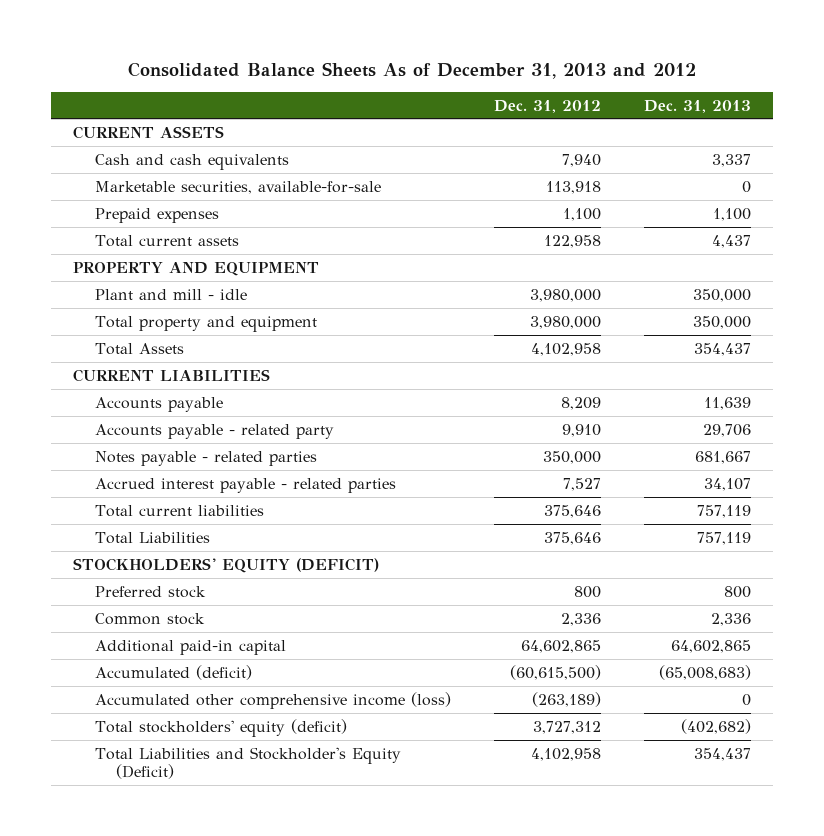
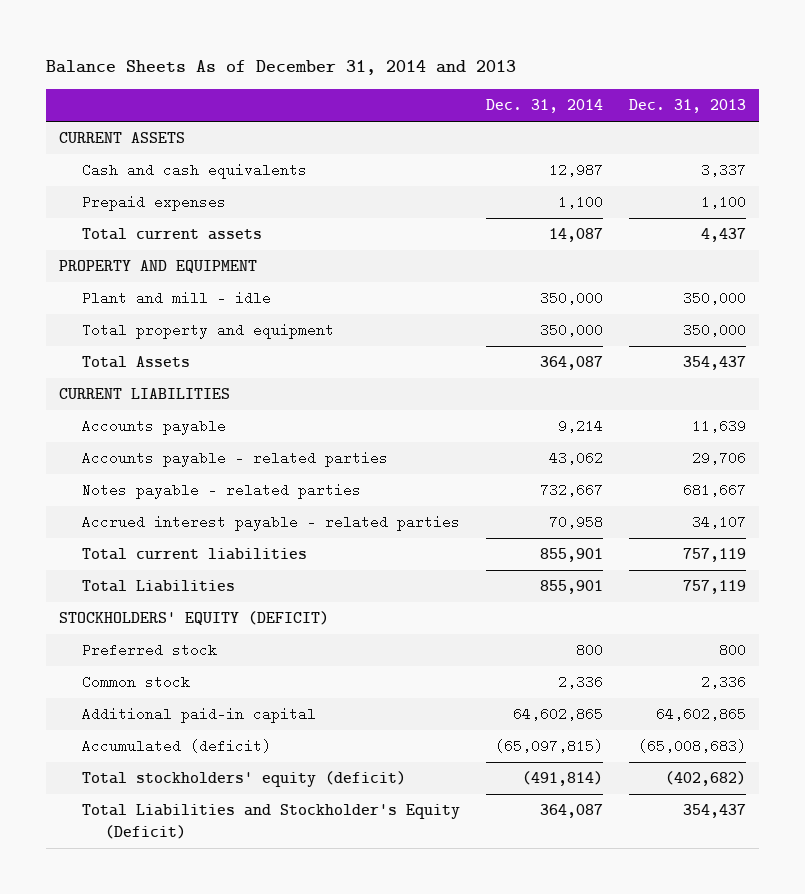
- Consolidated Balance Sheets As of December 31, 2013 and 2012
+ Balance Sheets As of December 31, 2014 and 2013
- | Dec. 31, 2012 | Dec. 31, 2013
+ | Dec. 31, 2014 | Dec. 31, 2013
- Marketable securities, available-for-sale | 113,918 | 0
- Accounts payable - related party | 9,910 | 29,706
+ Accounts payable - related parties | 43,062 | 29,706
- Accumulated other comprehensive income (loss) | (263,189) | 0

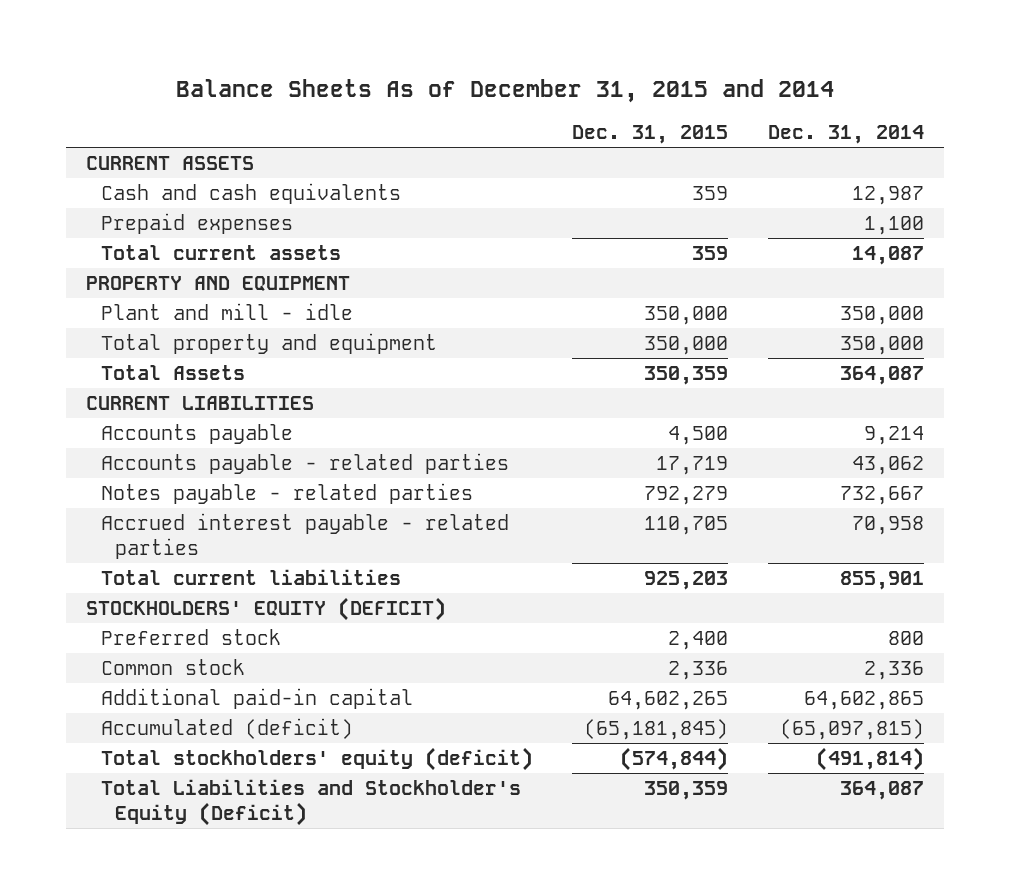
- Balance Sheets As of December 31, 2014 and 2013
+ Balance Sheets As of December 31, 2015 and 2014
- | Dec. 31, 2014 | Dec. 31, 2013
+ | Dec. 31, 2015 | Dec. 31, 2014
- Total Liabilities | 855,901 | 757,119

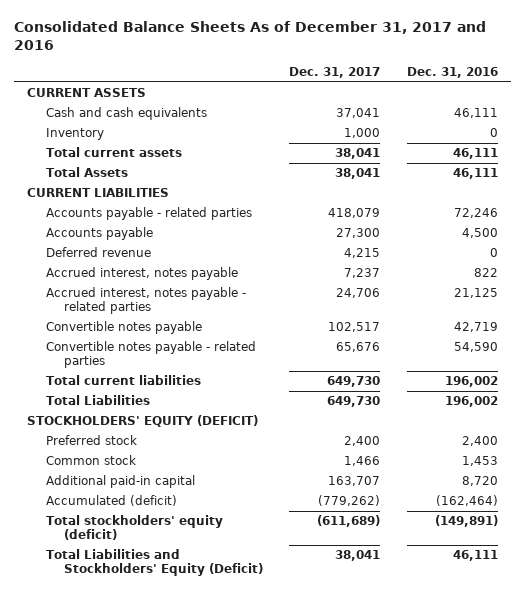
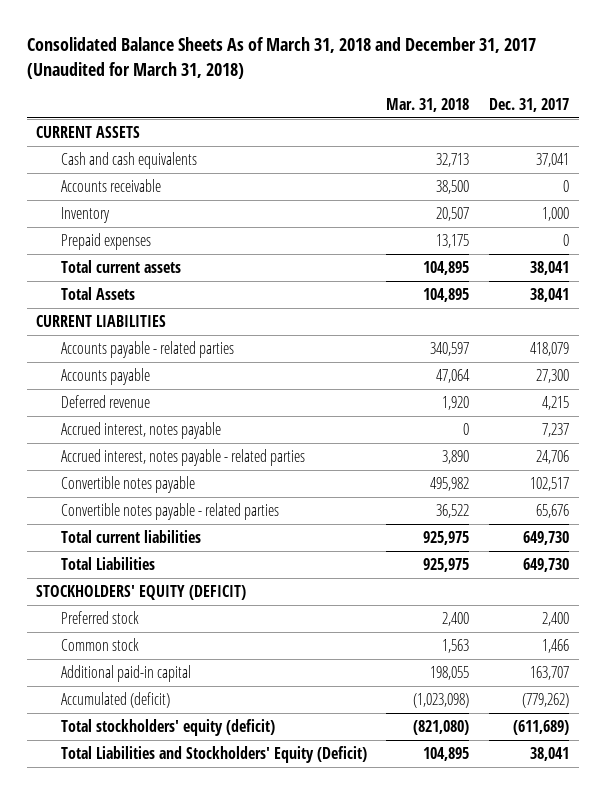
- Consolidated Balance Sheets As of December 31, 2017 and 2016
+ Consolidated Balance Sheets As of March 31, 2018 and December 31, 2017 (Unaudited for March 31, 2018)
- | Dec. 31, 2017 | Dec. 31, 2016
+ | Mar. 31, 2018 | Dec. 31, 2017
+ Accounts receivable | 38,500 | 0
+ Prepaid expenses | 13,175 | 0

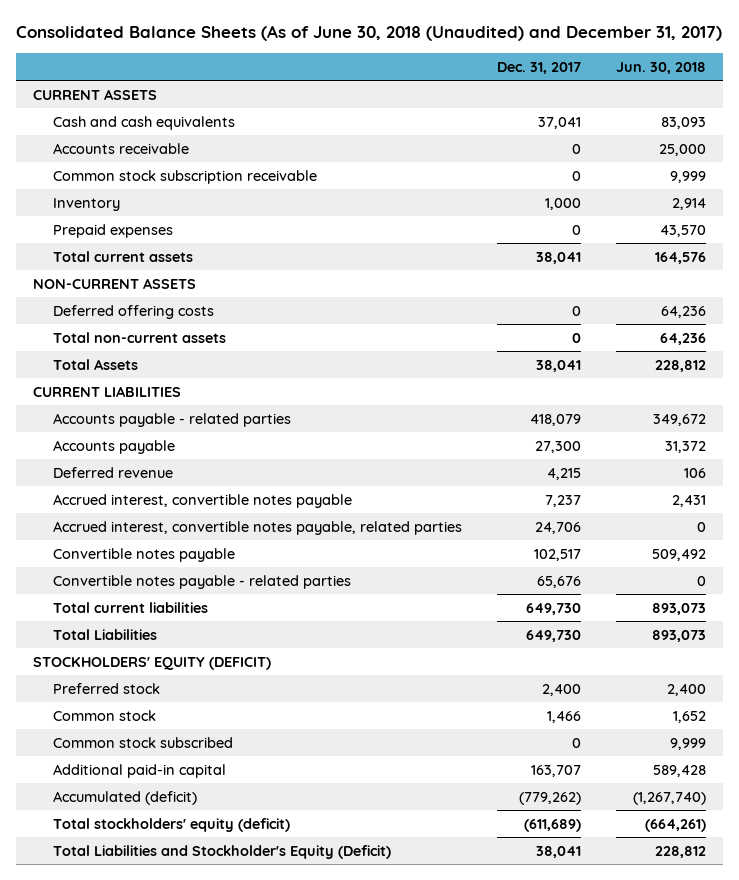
- Consolidated Balance Sheets As of March 31, 2018 and December 31, 2017 (Unaudited for March 31, 2018)
+ Consolidated Balance Sheets (As of June 30, 2018 (Unaudited) and December 31, 2017)
- | Mar. 31, 2018 | Dec. 31, 2017
+ | Dec. 31, 2017 | Jun. 30, 2018
+ Common stock subscription receivable | 0 | 9,999
+ NON-CURRENT ASSETS
+ Deferred offering costs | 0 | 64,236
+ Total non-current assets | 0 | 64,236
- Accrued interest, notes payable | 0 | 7,237
- Accrued interest, notes payable - related parties | 3,890 | 24,706
+ Accrued interest, convertible notes payable | 7,237 | 2,431
+ Accrued interest, convertible notes payable, related parties | 24,706 | 0
+ Common stock subscribed | 0 | 9,999
- Total Liabilities and Stockholders' Equity (Deficit) | 104,895 | 38,041
+ Total Liabilities and Stockholder's Equity (Deficit) | 38,041 | 228,812

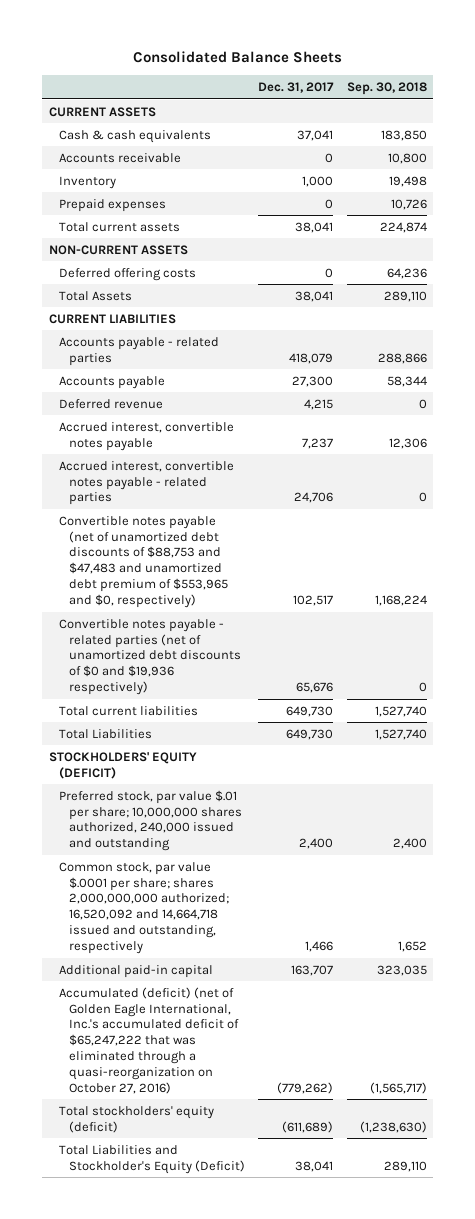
- Consolidated Balance Sheets (As of June 30, 2018 (Unaudited) and December 31, 2017)
+ Consolidated Balance Sheets
- | Dec. 31, 2017 | Jun. 30, 2018
+ | Dec. 31, 2017 | Sep. 30, 2018
- Cash and cash equivalents | 37,041 | 83,093
+ Cash & cash equivalents | 37,041 | 183,850
- Common stock subscription receivable | 0 | 9,999
- Total non-current assets | 0 | 64,236
- Accrued interest, convertible notes payable, related parties | 24,706 | 0
- Convertible notes payable | 102,517 | 509,492
- Convertible notes payable - related parties | 65,676 | 0
+ Accrued interest, convertible notes payable - related parties | 24,706 | 0
+ Convertible notes payable (net of unamortized debt discounts of $88,753 and $47,483 and unamortized debt premium of $553,965 and $0, respectively) | 102,517 | 1,168,224
+ Convertible notes payable - related parties (net of unamortized debt discounts of $0 and $19,936 respectively) | 65,676 | 0
- Preferred stock | 2,400 | 2,400
- Common stock | 1,466 | 1,652
- Common stock subscribed | 0 | 9,999
+ Preferred stock, par value $.01 per share; 10,000,000 shares authorized, 240,000 issued and outstanding | 2,400 | 2,400
+ Common stock, par value $.0001 per share; shares 2,000,000,000 authorized; 16,520,092 and 14,664,718 issued and outstanding, respectively | 1,466 | 1,652
- Accumulated (deficit) | (779,262) | (1,267,740)
+ Accumulated (deficit) (net of Golden Eagle International, Inc.'s accumulated deficit of $65,247,222 that was eliminated through a quasi-reorganization on October 27, 2016) | (779,262) | (1,565,717)

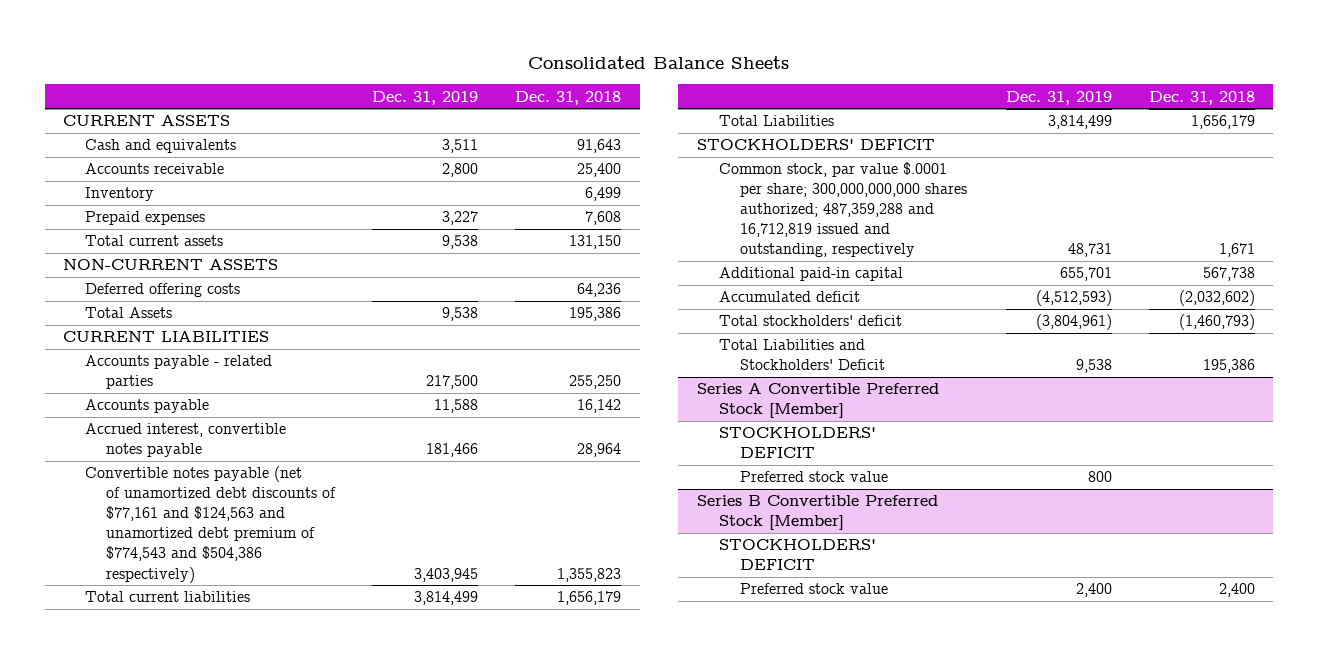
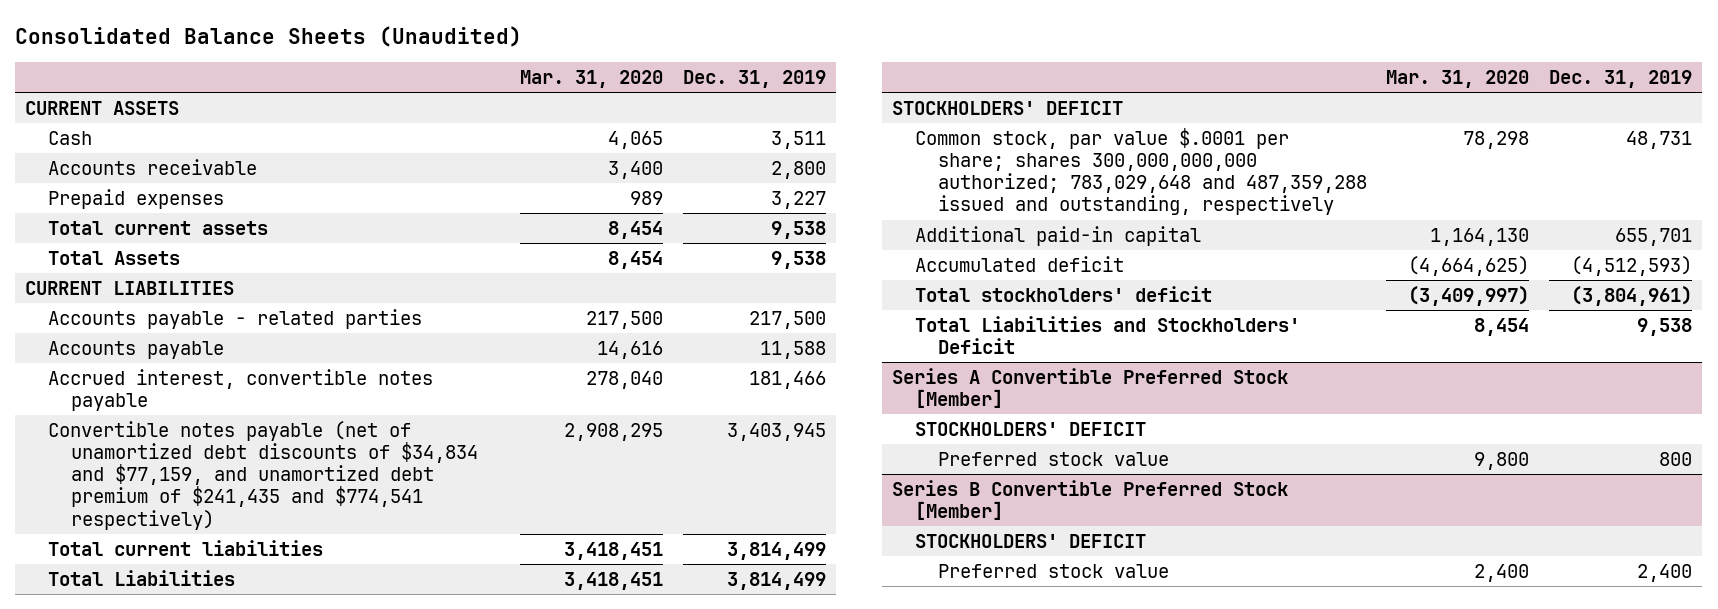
- Consolidated Balance Sheets
+ Consolidated Balance Sheets (Unaudited)
- | Dec. 31, 2019 | Dec. 31, 2018
+ | Mar. 31, 2020 | Dec. 31, 2019
- Cash and equivalents | 3,511 | 91,643
+ Cash | 4,065 | 3,511
- Inventory | | 6,499
- NON-CURRENT ASSETS
- Deferred offering costs | | 64,236
- Convertible notes payable (net of unamortized debt discounts of $77,161 and $124,563 and unamortized debt premium of $774,543 and $504,386 respectively) | 3,403,945 | 1,355,823
+ Convertible notes payable (net of unamortized debt discounts of $34,834 and $77,159, and unamortized debt premium of $241,435 and $774,541 respectively) | 2,908,295 | 3,403,945
- Common stock, par value $.0001 per share; 300,000,000,000 shares authorized; 487,359,288 and 16,712,819 issued and outstanding, respectively | 48,731 | 1,671
+ Common stock, par value $.0001 per share; shares 300,000,000,000 authorized; 783,029,648 and 487,359,288 issued and outstanding, respectively | 78,298 | 48,731

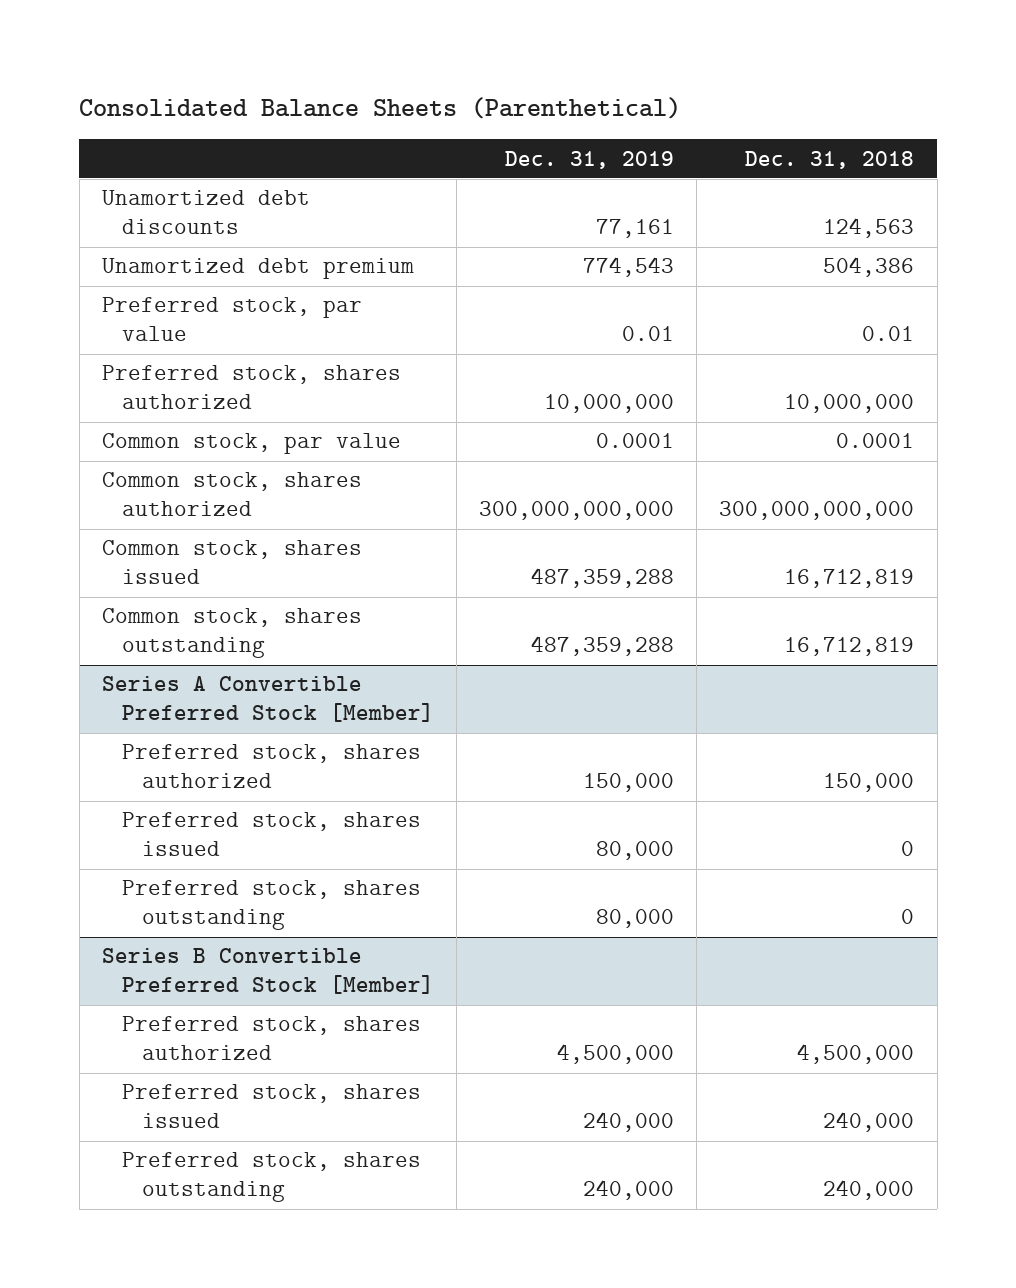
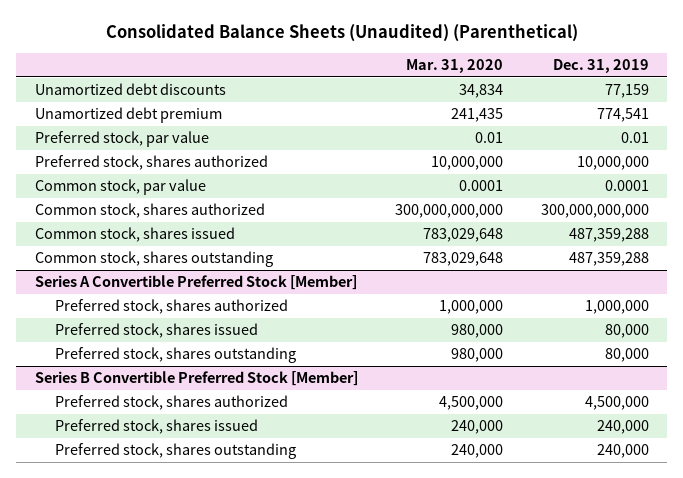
- Consolidated Balance Sheets (Parenthetical)
+ Consolidated Balance Sheets (Unaudited) (Parenthetical)
- | Dec. 31, 2019 | Dec. 31, 2018
+ | Mar. 31, 2020 | Dec. 31, 2019
- Unamortized debt discounts | 77,161 | 124,563
- Unamortized debt premium | 774,543 | 504,386
+ Unamortized debt discounts | 34,834 | 77,159
+ Unamortized debt premium | 241,435 | 774,541
@ Series A Convertible Preferred Stock [Member]
- Preferred stock, shares authorized | 150,000 | 150,000
+ Preferred stock, shares authorized | 1,000,000 | 1,000,000

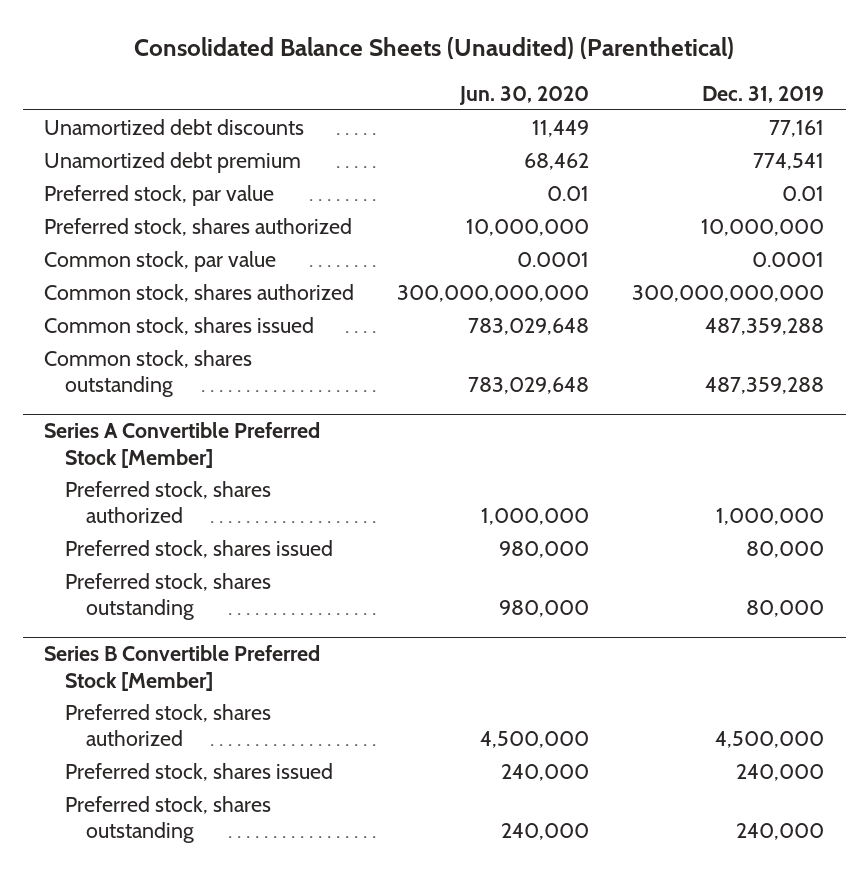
- | Mar. 31, 2020 | Dec. 31, 2019
+ | Jun. 30, 2020 | Dec. 31, 2019
- Unamortized debt discounts | 34,834 | 77,159
+ Unamortized debt discounts | 11,449 | 77,161

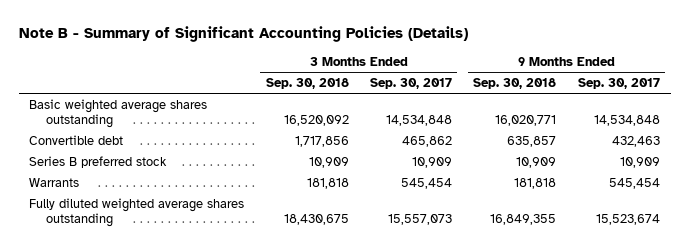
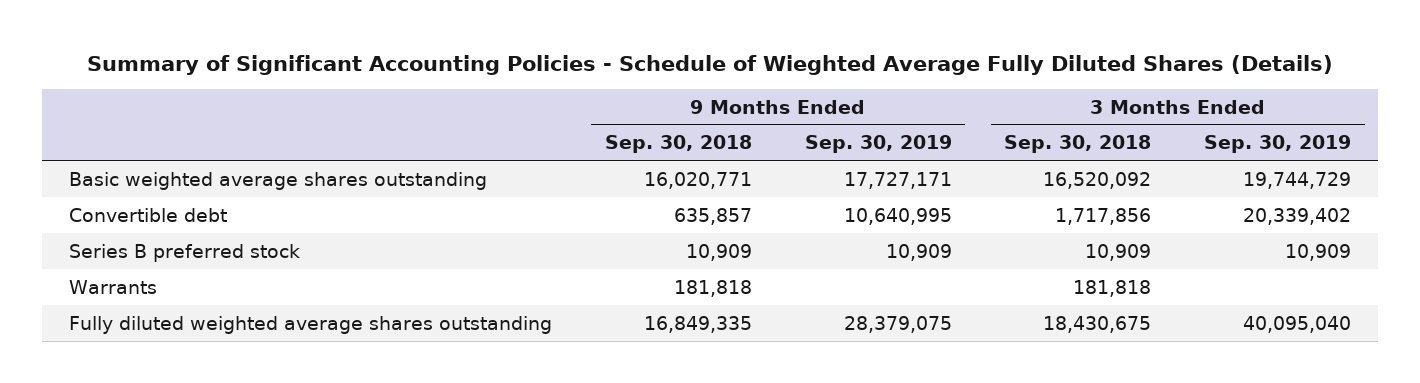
- Note B - Summary of Significant Accounting Policies (Details)
+ Summary of Significant Accounting Policies - Schedule of Wieghted Average Fully Diluted Shares (Details)
- | 3 Months Ended Sep. 30, 2018 | 3 Months Ended Sep. 30, 2017 | 9 Months Ended Sep. 30, 2018 | 9 Months Ended Sep. 30, 2017
+ | 9 Months Ended Sep. 30, 2018 | 9 Months Ended Sep. 30, 2019 | 3 Months Ended Sep. 30, 2018 | 3 Months Ended Sep. 30, 2019
- Fully diluted weighted average shares outstanding | 18,430,675 | 15,557,073 | 16,849,355 | 15,523,674
+ Fully diluted weighted average shares outstanding | 16,849,335 | 28,379,075 | 18,430,675 | 40,095,040

